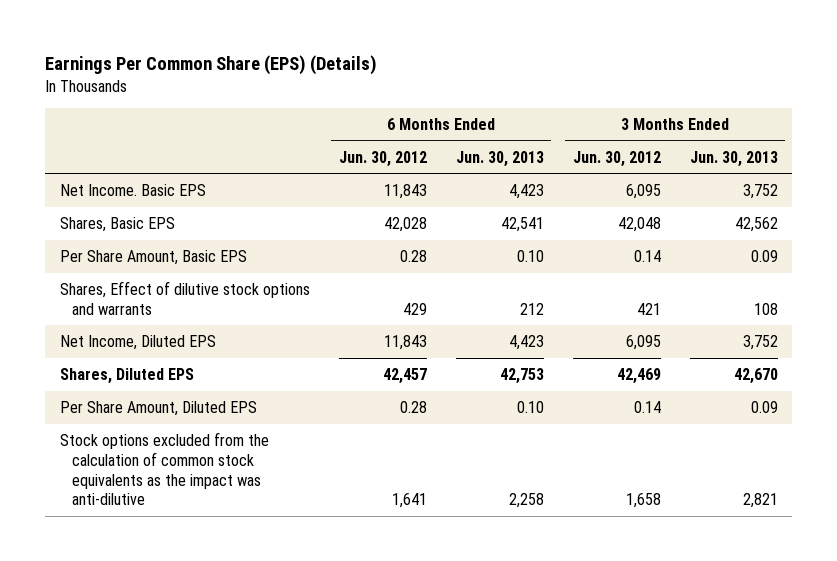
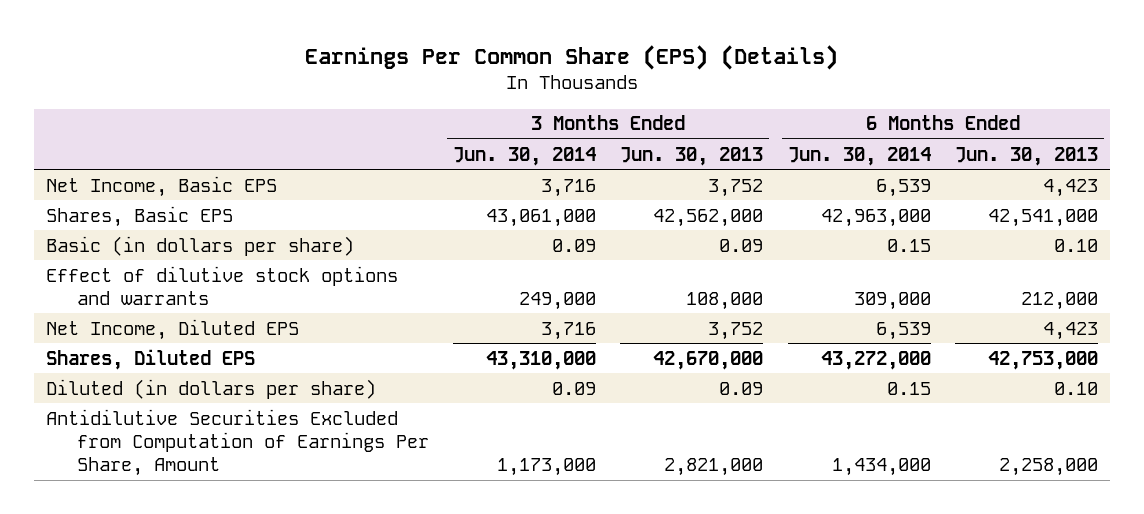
- | 6 Months Ended Jun. 30, 2012 | 6 Months Ended Jun. 30, 2013 | 3 Months Ended Jun. 30, 2012 | 3 Months Ended Jun. 30, 2013
+ | 3 Months Ended Jun. 30, 2014 | 3 Months Ended Jun. 30, 2013 | 6 Months Ended Jun. 30, 2014 | 6 Months Ended Jun. 30, 2013
- Net Income. Basic EPS | 11,843 | 4,423 | 6,095 | 3,752
- Shares, Basic EPS | 42,028 | 42,541 | 42,048 | 42,562
- Per Share Amount, Basic EPS | 0.28 | 0.10 | 0.14 | 0.09
- Shares, Effect of dilutive stock options and warrants | 429 | 212 | 421 | 108
+ Net Income, Basic EPS | 3,716 | 3,752 | 6,539 | 4,423
+ Shares, Basic EPS | 43,061,000 | 42,562,000 | 42,963,000 | 42,541,000
+ Basic (in dollars per share) | 0.09 | 0.09 | 0.15 | 0.10
+ Effect of dilutive stock options and warrants | 249,000 | 108,000 | 309,000 | 212,000
- Shares, Diluted EPS | 42,457 | 42,753 | 42,469 | 42,670
- Per Share Amount, Diluted EPS | 0.28 | 0.10 | 0.14 | 0.09
- Stock options excluded from the calculation of common stock equivalents as the impact was anti-dilutive | 1,641 | 2,258 | 1,658 | 2,821
+ Shares, Diluted EPS | 43,310,000 | 42,670,000 | 43,272,000 | 42,753,000
+ Diluted (in dollars per share) | 0.09 | 0.09 | 0.15 | 0.10
+ Antidilutive Securities Excluded from Computation of Earnings Per Share, Amount | 1,173,000 | 2,821,000 | 1,434,000 | 2,258,000

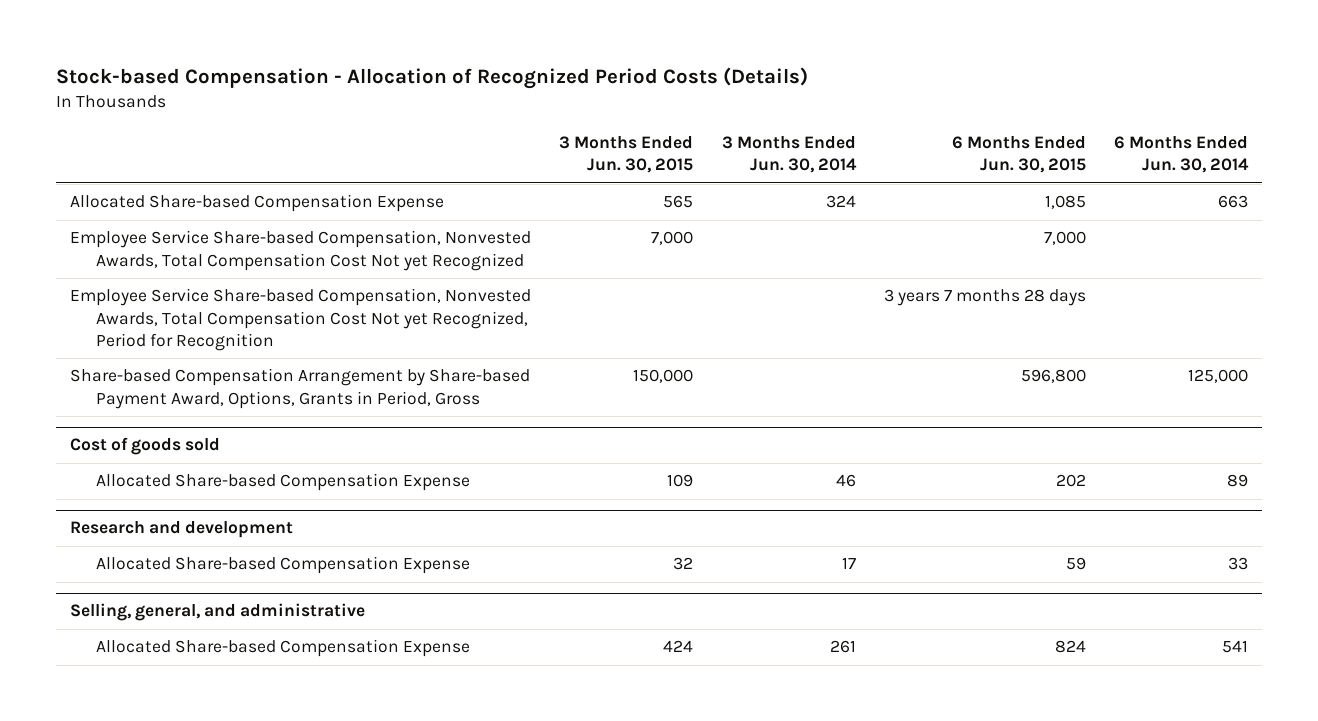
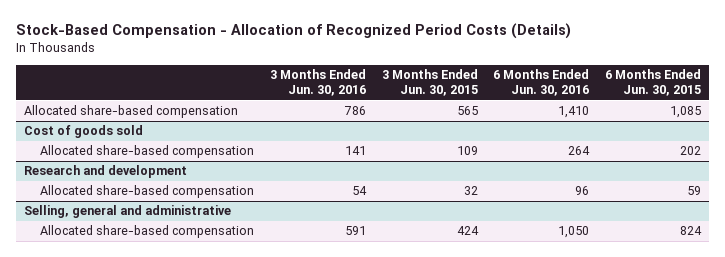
- Stock-based Compensation - Allocation of Recognized Period Costs (Details)
+ Stock-Based Compensation - Allocation of Recognized Period Costs (Details)
- | 3 Months Ended Jun. 30, 2015 | 3 Months Ended Jun. 30, 2014 | 6 Months Ended Jun. 30, 2015 | 6 Months Ended Jun. 30, 2014
+ | 3 Months Ended Jun. 30, 2016 | 3 Months Ended Jun. 30, 2015 | 6 Months Ended Jun. 30, 2016 | 6 Months Ended Jun. 30, 2015
- Allocated Share-based Compensation Expense | 565 | 324 | 1,085 | 663
- Employee Service Share-based Compensation, Nonvested Awards, Total Compensation Cost Not yet Recognized | 7,000 | | 7,000 |
- Employee Service Share-based Compensation, Nonvested Awards, Total Compensation Cost Not yet Recognized, Period for Recognition | | | 3 years 7 months 28 days |
- Share-based Compensation Arrangement by Share-based Payment Award, Options, Grants in Period, Gross | 150,000 | | 596,800 | 125,000
+ Allocated share-based compensation | 786 | 565 | 1,410 | 1,085
@ Cost of goods sold
- Allocated Share-based Compensation Expense | 109 | 46 | 202 | 89
+ Allocated share-based compensation | 141 | 109 | 264 | 202
@ Research and development
- Allocated Share-based Compensation Expense | 32 | 17 | 59 | 33
- Selling, general, and administrative
- Allocated Share-based Compensation Expense | 424 | 261 | 824 | 541
@ Research and development
+ Allocated share-based compensation | 54 | 32 | 96 | 59
+ Selling, general and administrative
+ Allocated share-based compensation | 591 | 424 | 1,050 | 824

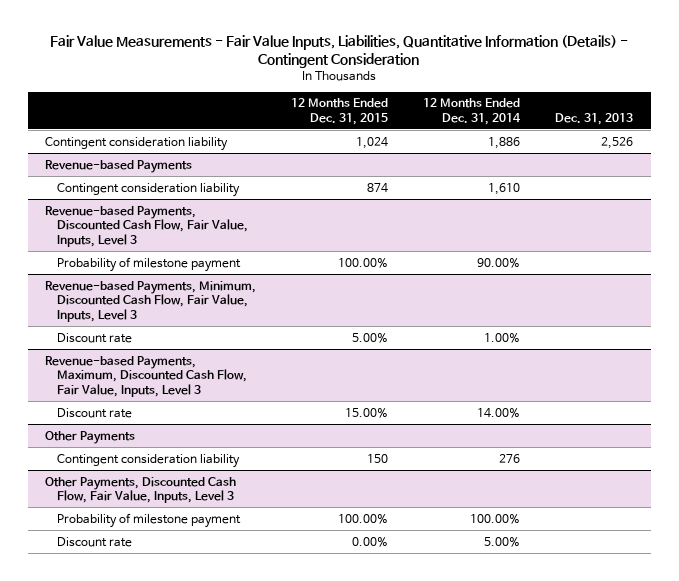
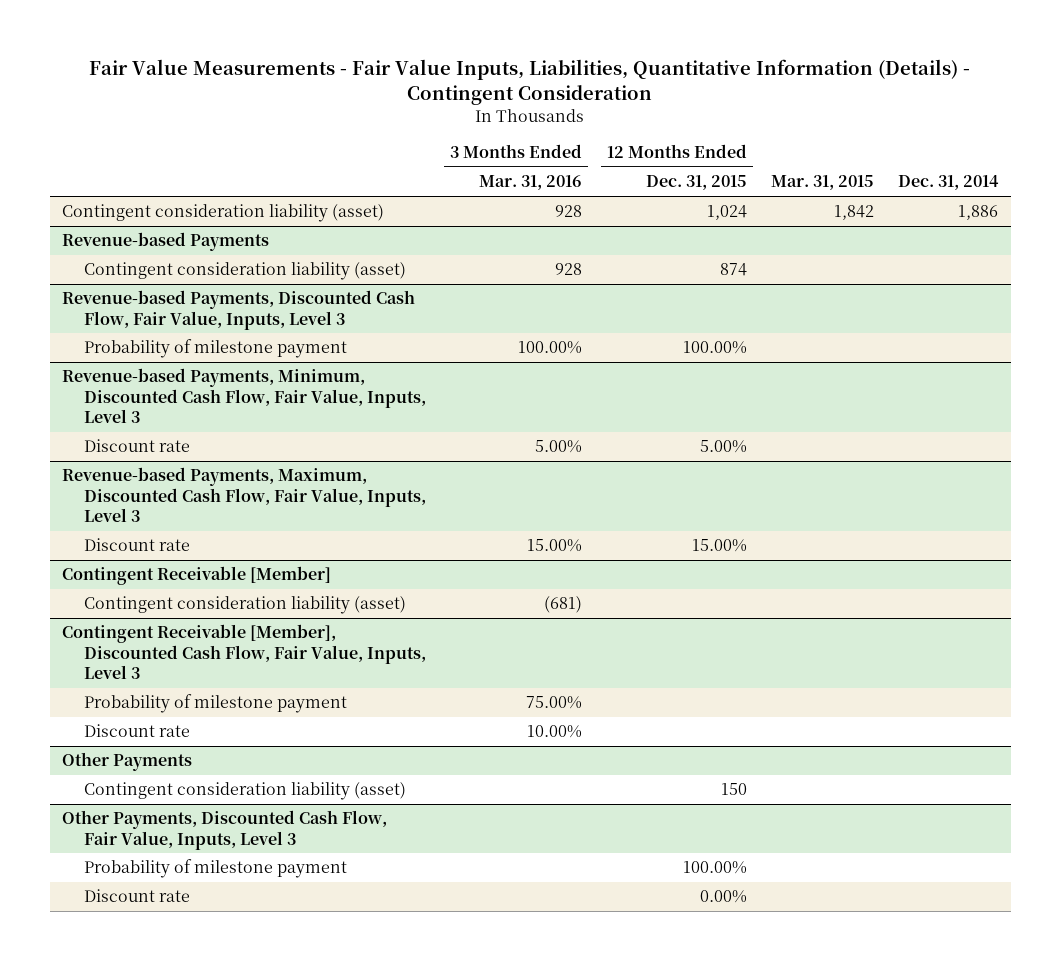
- | 12 Months Ended Dec. 31, 2015 | 12 Months Ended Dec. 31, 2014 | Dec. 31, 2013
+ | 3 Months Ended Mar. 31, 2016 | 12 Months Ended Dec. 31, 2015 | Mar. 31, 2015 | Dec. 31, 2014
- Contingent consideration liability | 1,024 | 1,886 | 2,526
+ Contingent consideration liability (asset) | 928 | 1,024 | 1,842 | 1,886
@ Revenue-based Payments
- Contingent consideration liability | 874 | 1,610 |
+ Contingent consideration liability (asset) | 928 | 874 | |
+ Contingent Receivable [Member]
+ Contingent consideration liability (asset) | (681) | | |
+ Contingent Receivable [Member], Discounted Cash Flow, Fair Value, Inputs, Level 3
+ Probability of milestone payment | 75.00% | | |
+ Discount rate | 10.00% | | |
@ Other Payments
- Contingent consideration liability | 150 | 276 |
+ Contingent consideration liability (asset) | | 150 | |

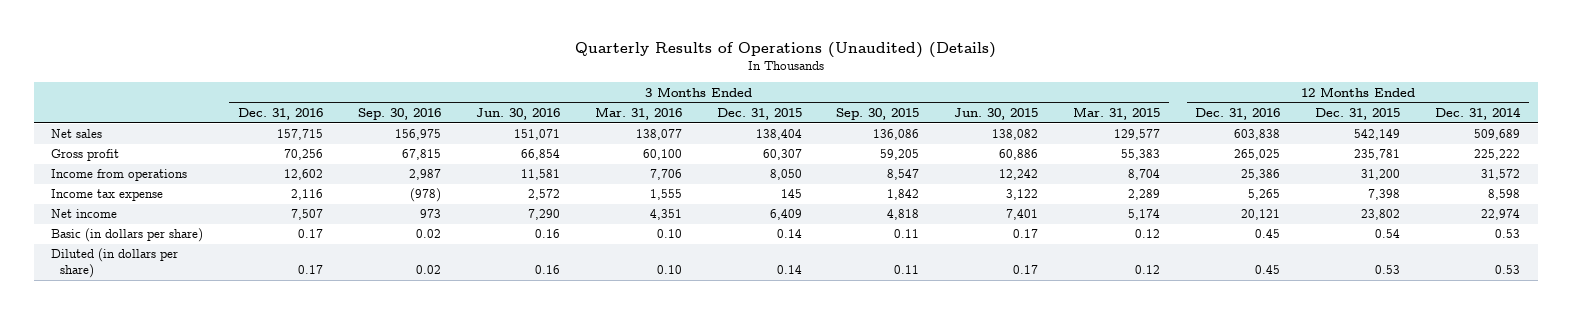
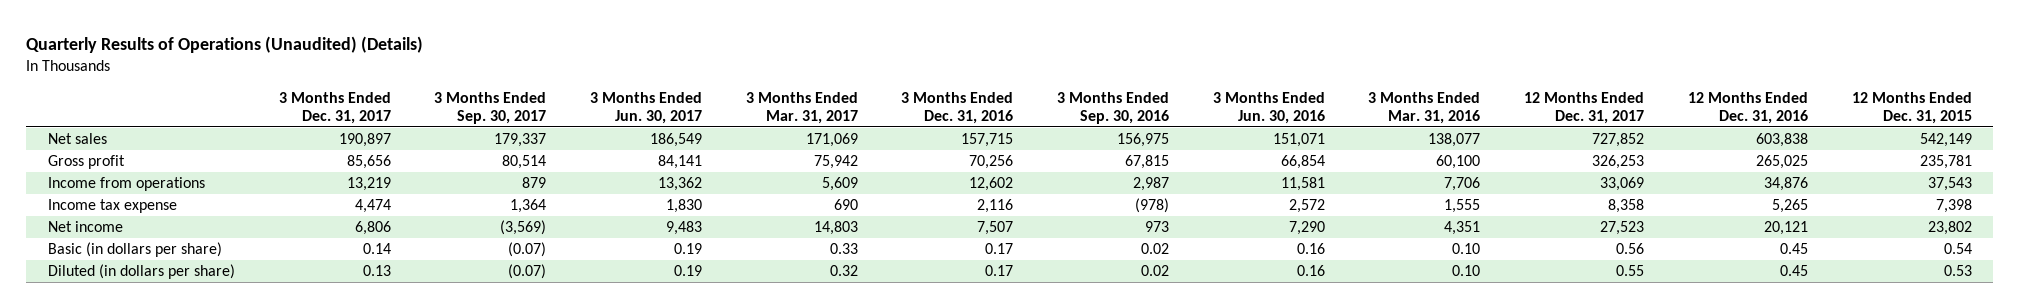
- | 3 Months Ended Dec. 31, 2016 | 3 Months Ended Sep. 30, 2016 | 3 Months Ended Jun. 30, 2016 | 3 Months Ended Mar. 31, 2016 | 3 Months Ended Dec. 31, 2015 | 3 Months Ended Sep. 30, 2015 | 3 Months Ended Jun. 30, 2015 | 3 Months Ended Mar. 31, 2015 | 12 Months Ended Dec. 31, 2016 | 12 Months Ended Dec. 31, 2015 | 12 Months Ended Dec. 31, 2014
+ | 3 Months Ended Dec. 31, 2017 | 3 Months Ended Sep. 30, 2017 | 3 Months Ended Jun. 30, 2017 | 3 Months Ended Mar. 31, 2017 | 3 Months Ended Dec. 31, 2016 | 3 Months Ended Sep. 30, 2016 | 3 Months Ended Jun. 30, 2016 | 3 Months Ended Mar. 31, 2016 | 12 Months Ended Dec. 31, 2017 | 12 Months Ended Dec. 31, 2016 | 12 Months Ended Dec. 31, 2015
- Income from operations | 12,602 | 2,987 | 11,581 | 7,706 | 8,050 | 8,547 | 12,242 | 8,704 | 25,386 | 31,200 | 31,572
+ Income from operations | 13,219 | 879 | 13,362 | 5,609 | 12,602 | 2,987 | 11,581 | 7,706 | 33,069 | 34,876 | 37,543

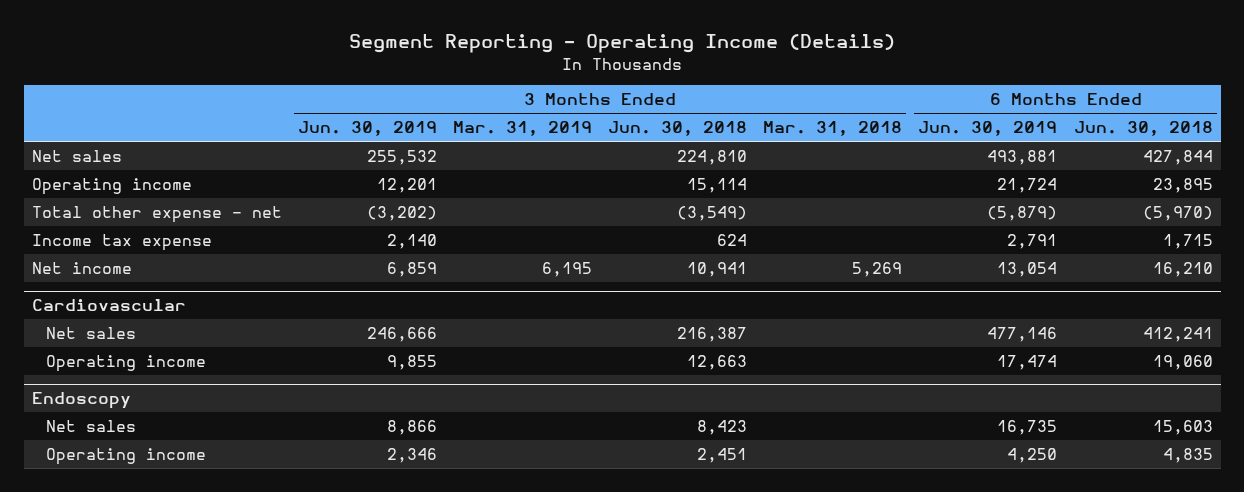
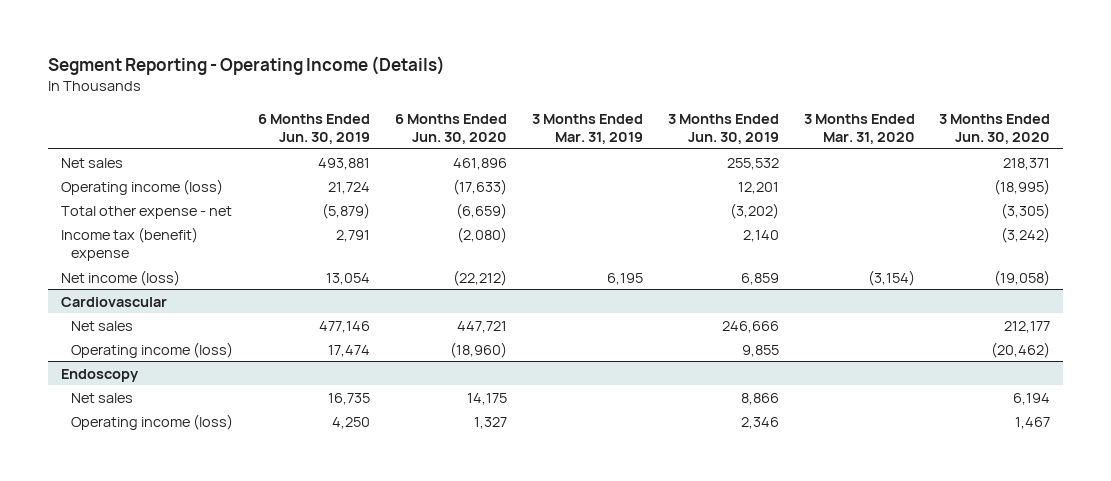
- | 3 Months Ended Jun. 30, 2019 | 3 Months Ended Mar. 31, 2019 | 3 Months Ended Jun. 30, 2018 | 3 Months Ended Mar. 31, 2018 | 6 Months Ended Jun. 30, 2019 | 6 Months Ended Jun. 30, 2018
+ | 6 Months Ended Jun. 30, 2019 | 6 Months Ended Jun. 30, 2020 | 3 Months Ended Mar. 31, 2019 | 3 Months Ended Jun. 30, 2019 | 3 Months Ended Mar. 31, 2020 | 3 Months Ended Jun. 30, 2020
- Operating income | 12,201 | | 15,114 | | 21,724 | 23,895
+ Operating income (loss) | 21,724 | (17,633) | | 12,201 | | (18,995)
- Income tax expense | 2,140 | | 624 | | 2,791 | 1,715
- Net income | 6,859 | 6,195 | 10,941 | 5,269 | 13,054 | 16,210
+ Income tax (benefit) expense | 2,791 | (2,080) | | 2,140 | | (3,242)
+ Net income (loss) | 13,054 | (22,212) | 6,195 | 6,859 | (3,154) | (19,058)
@ Cardiovascular
- Operating income | 9,855 | | 12,663 | | 17,474 | 19,060
+ Operating income (loss) | 17,474 | (18,960) | | 9,855 | | (20,462)
@ Endoscopy
- Operating income | 2,346 | | 2,451 | | 4,250 | 4,835
+ Operating income (loss) | 4,250 | 1,327 | | 2,346 | | 1,467

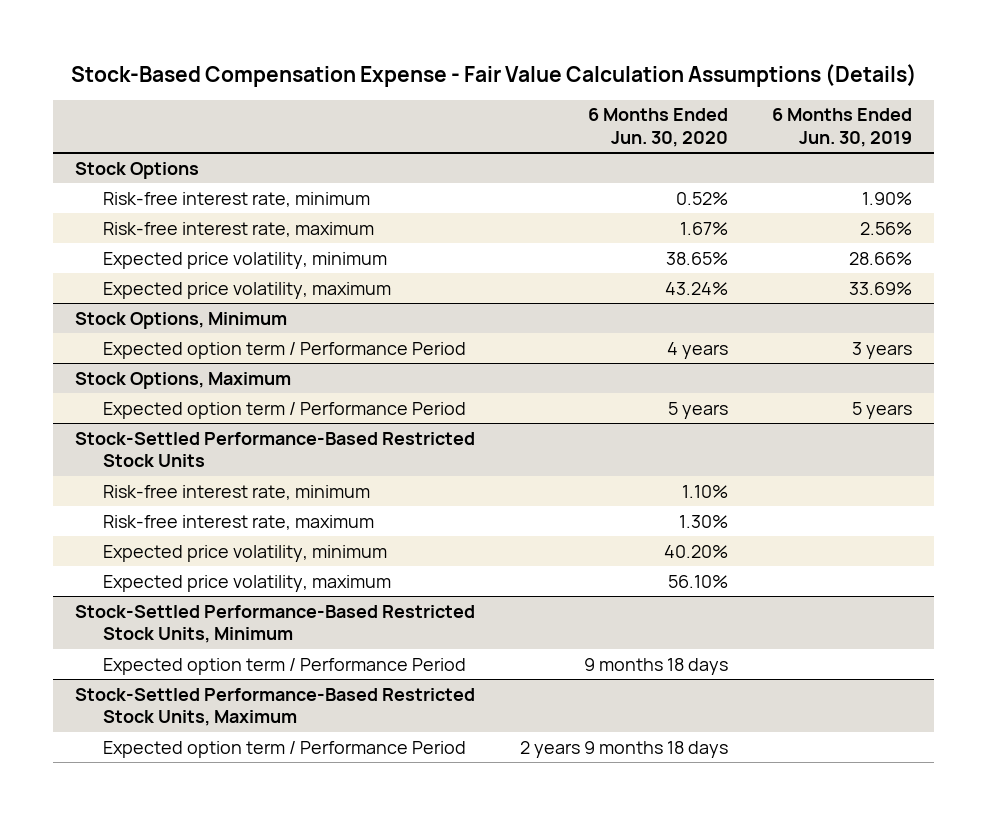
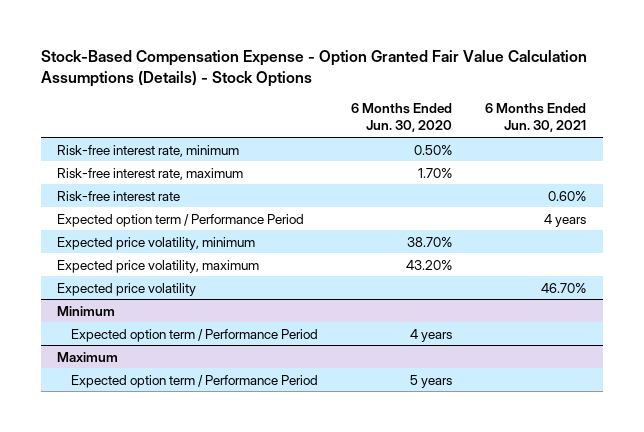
- Stock-Based Compensation Expense - Fair Value Calculation Assumptions (Details)
+ Stock-Based Compensation Expense - Option Granted Fair Value Calculation Assumptions (Details) - Stock Options
- | 6 Months Ended Jun. 30, 2020 | 6 Months Ended Jun. 30, 2019
+ | 6 Months Ended Jun. 30, 2020 | 6 Months Ended Jun. 30, 2021
- Stock Options
- Risk-free interest rate, minimum | 0.52% | 1.90%
- Risk-free interest rate, maximum | 1.67% | 2.56%
- Expected price volatility, minimum | 38.65% | 28.66%
- Expected price volatility, maximum | 43.24% | 33.69%
- Stock Options, Minimum
+ Risk-free interest rate, minimum | 0.50% |
+ Risk-free interest rate, maximum | 1.70% |
+ Risk-free interest rate | | 0.60%
+ Expected option term / Performance Period | | 4 years
+ Expected price volatility, minimum | 38.70% |
+ Expected price volatility, maximum | 43.20% |
+ Expected price volatility | | 46.70%
+ Minimum
- Stock Options, Maximum
+ Maximum
- Stock-Settled Performance-Based Restricted Stock Units
- Risk-free interest rate, minimum | 1.10% |
- Risk-free interest rate, maximum | 1.30% |
- Expected price volatility, minimum | 40.20% |
- Expected price volatility, maximum | 56.10% |
- Stock-Settled Performance-Based Restricted Stock Units, Minimum
- Expected option term / Performance Period | 9 months 18 days |
- Stock-Settled Performance-Based Restricted Stock Units, Maximum
- Expected option term / Performance Period | 2 years 9 months 18 days |

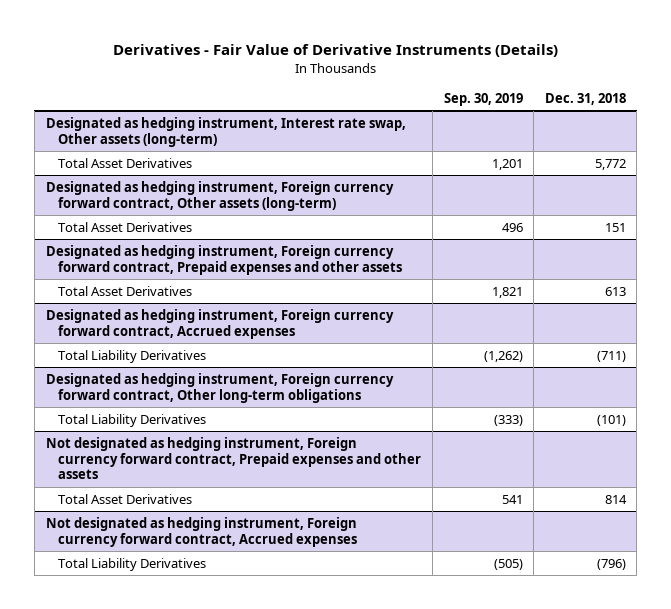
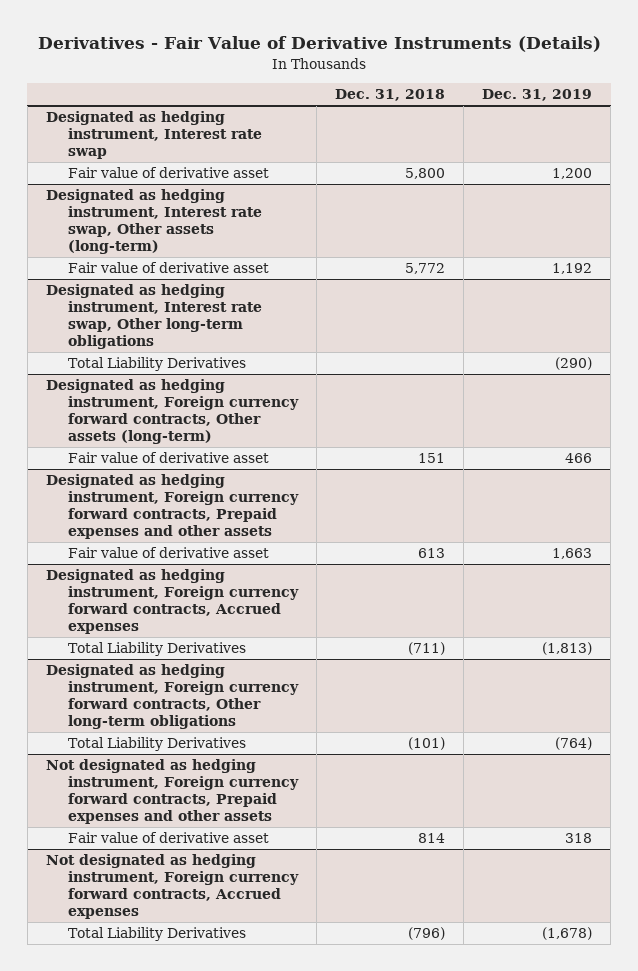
- | Sep. 30, 2019 | Dec. 31, 2018
+ | Dec. 31, 2018 | Dec. 31, 2019
+ Designated as hedging instrument, Interest rate swap
+ Fair value of derivative asset | 5,800 | 1,200
@ Designated as hedging instrument, Interest rate swap, Other assets (long-term)
- Total Asset Derivatives | 1,201 | 5,772
- Designated as hedging instrument, Foreign currency forward contract, Other assets (long-term)
- Total Asset Derivatives | 496 | 151
- Designated as hedging instrument, Foreign currency forward contract, Prepaid expenses and other assets
- Total Asset Derivatives | 1,821 | 613
- Designated as hedging instrument, Foreign currency forward contract, Accrued expenses
@ Designated as hedging instrument, Interest rate swap, Other assets (long-term)
+ Fair value of derivative asset | 5,772 | 1,192
+ Designated as hedging instrument, Interest rate swap, Other long-term obligations
+ Total Liability Derivatives | | (290)
+ Designated as hedging instrument, Foreign currency forward contracts, Other assets (long-term)
+ Fair value of derivative asset | 151 | 466
+ Designated as hedging instrument, Foreign currency forward contracts, Prepaid expenses and other assets
+ Fair value of derivative asset | 613 | 1,663
+ Designated as hedging instrument, Foreign currency forward contracts, Accrued expenses
- Designated as hedging instrument, Foreign currency forward contract, Other long-term obligations
+ Designated as hedging instrument, Foreign currency forward contracts, Other long-term obligations
- Not designated as hedging instrument, Foreign currency forward contract, Prepaid expenses and other assets
- Total Asset Derivatives | 541 | 814
- Not designated as hedging instrument, Foreign currency forward contract, Accrued expenses
+ Not designated as hedging instrument, Foreign currency forward contracts, Prepaid expenses and other assets
+ Fair value of derivative asset | 814 | 318
+ Not designated as hedging instrument, Foreign currency forward contracts, Accrued expenses

